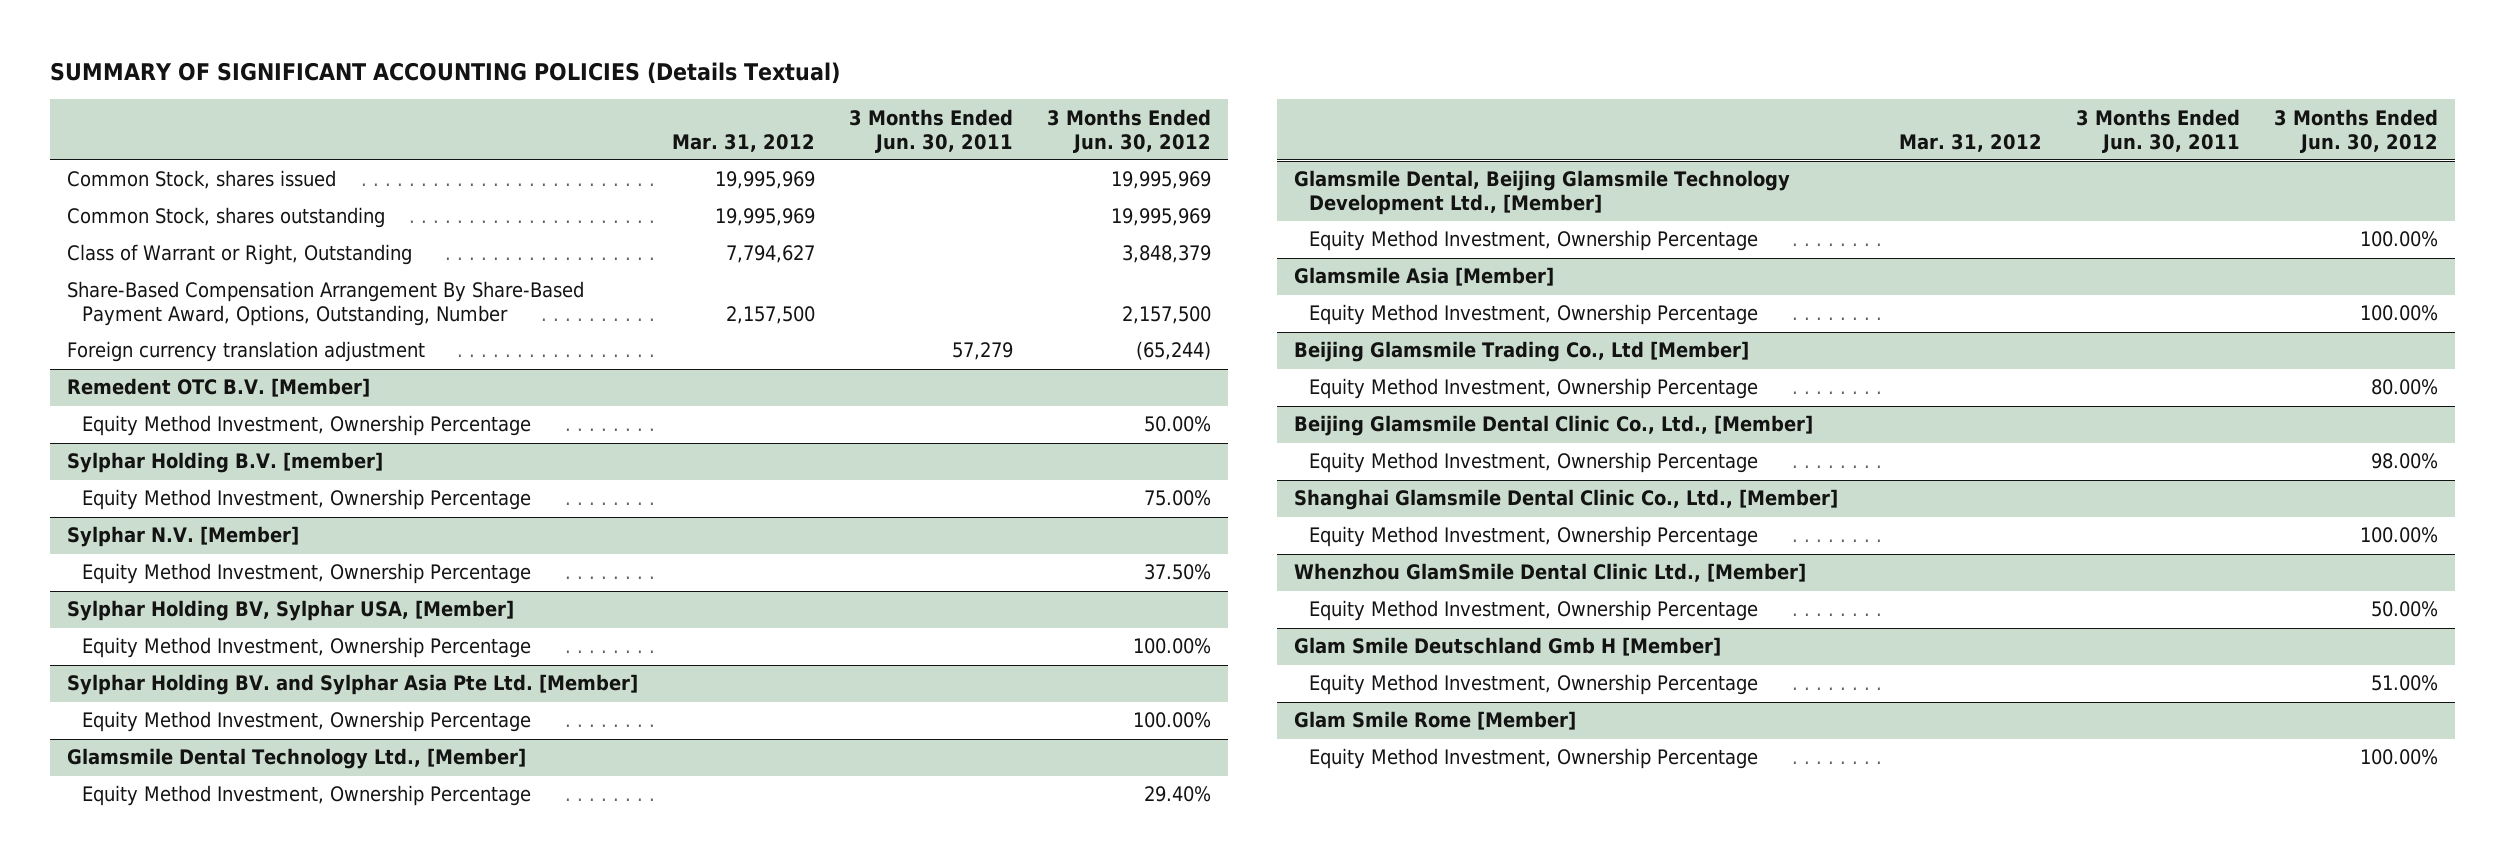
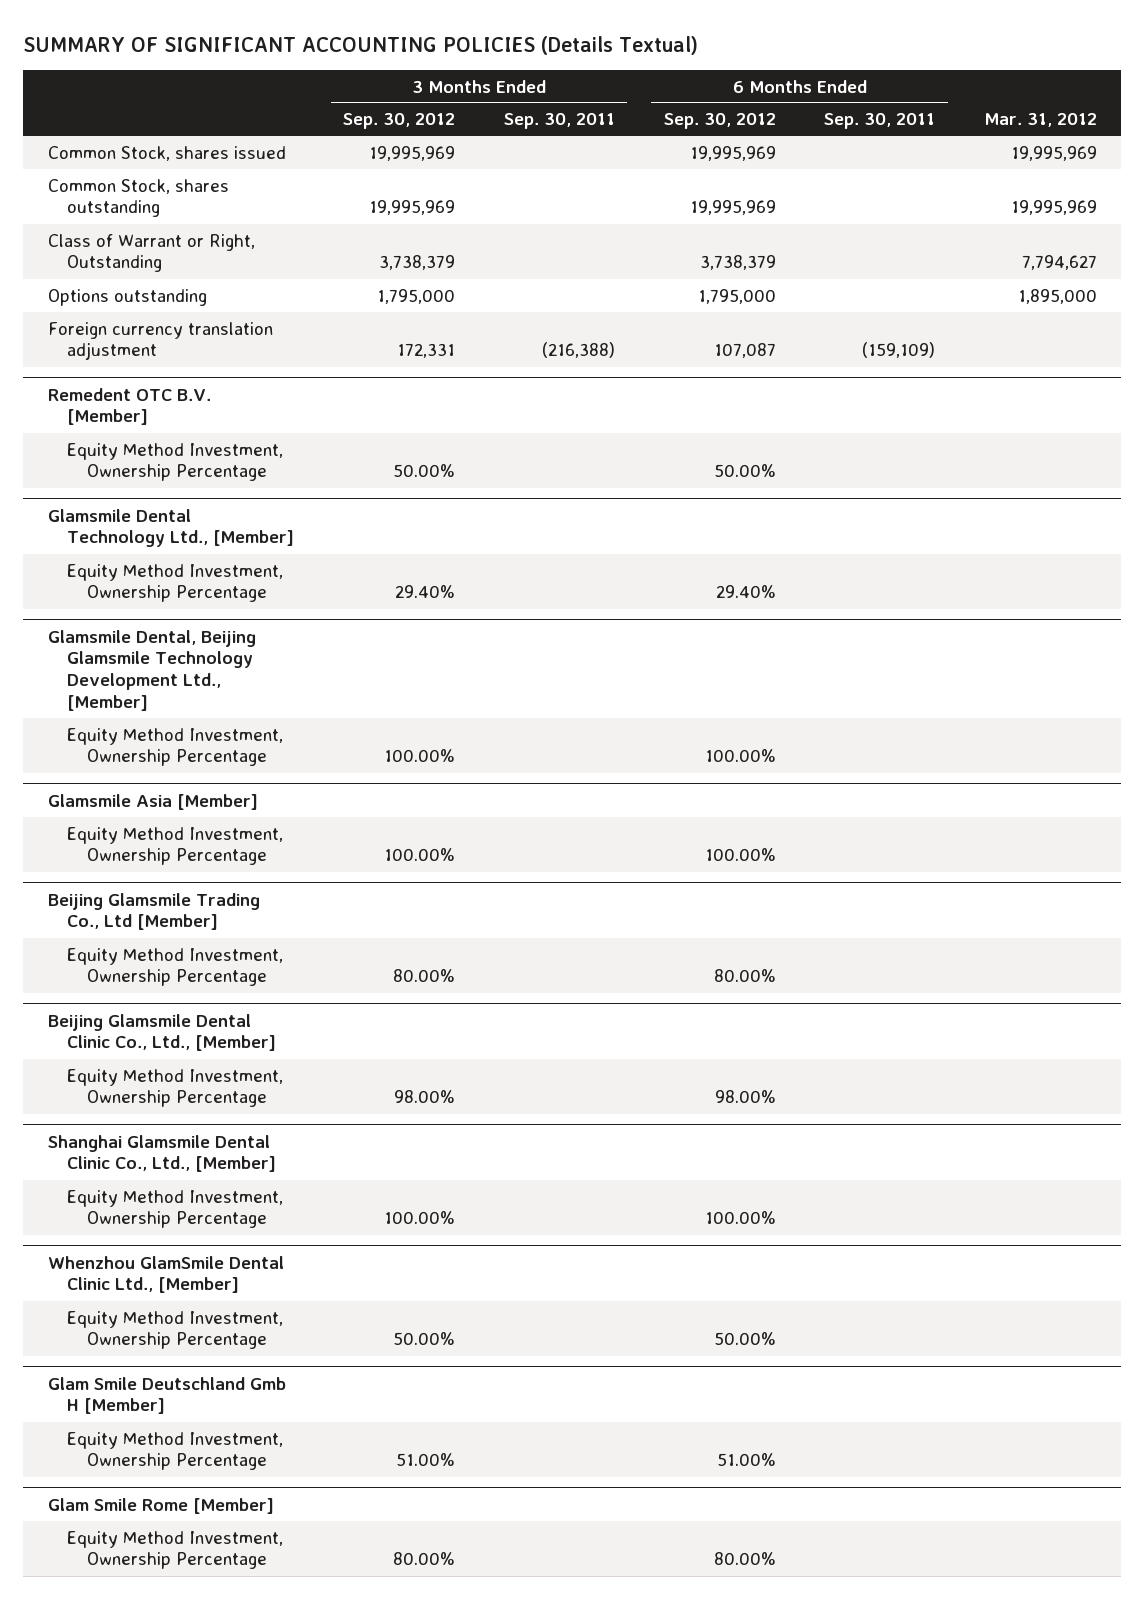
- | Mar. 31, 2012 | 3 Months Ended Jun. 30, 2011 | 3 Months Ended Jun. 30, 2012
+ | 3 Months Ended Sep. 30, 2012 | 3 Months Ended Sep. 30, 2011 | 6 Months Ended Sep. 30, 2012 | 6 Months Ended Sep. 30, 2011 | Mar. 31, 2012
- Share-Based Compensation Arrangement By Share-Based Payment Award, Options, Outstanding, Number | 2,157,500 | | 2,157,500
+ Options outstanding | 1,795,000 | | 1,795,000 | | 1,895,000
- Sylphar Holding B.V. [member]
- Equity Method Investment, Ownership Percentage | | | 75.00%
- Sylphar N.V. [Member]
- Equity Method Investment, Ownership Percentage | | | 37.50%
- Sylphar Holding BV, Sylphar USA, [Member]
- Equity Method Investment, Ownership Percentage | | | 100.00%
- Sylphar Holding BV. and Sylphar Asia Pte Ltd. [Member]
- Equity Method Investment, Ownership Percentage | | | 100.00%

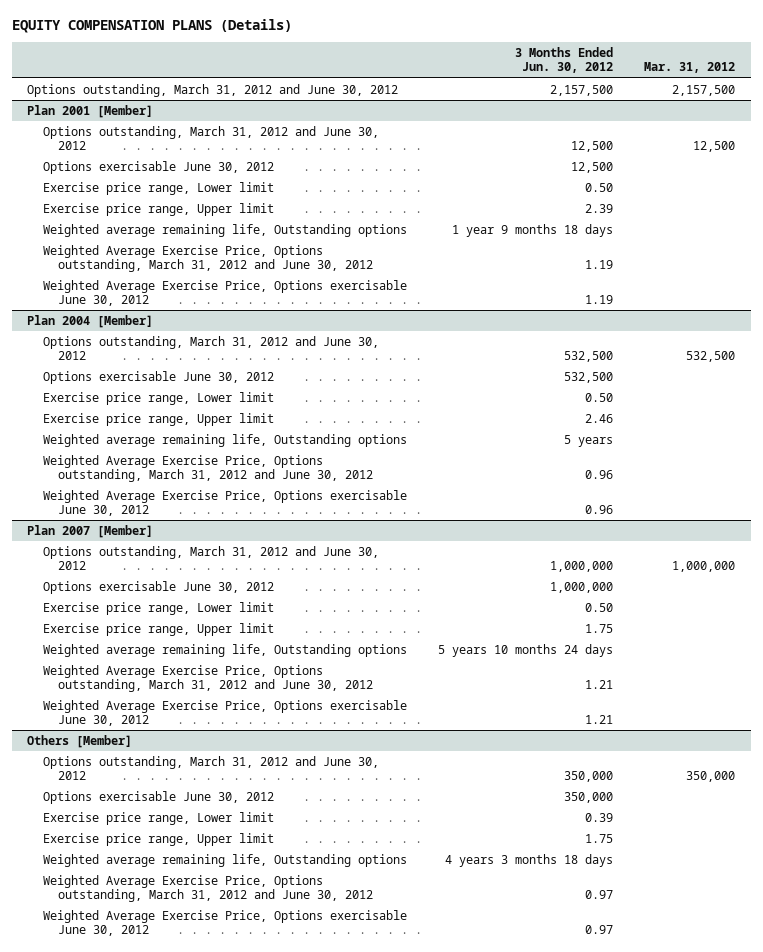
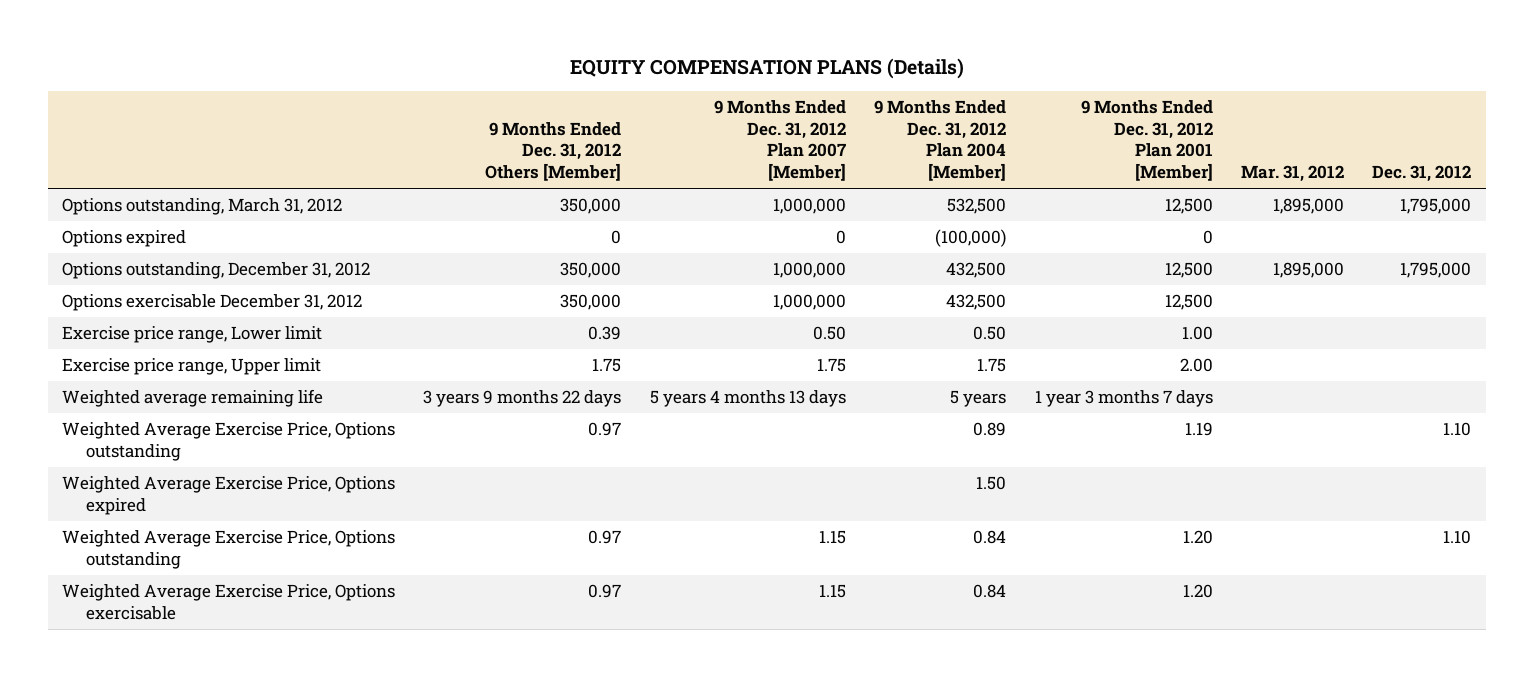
- | 3 Months Ended Jun. 30, 2012 | Mar. 31, 2012
+ | 9 Months Ended Dec. 31, 2012 Others [Member] | 9 Months Ended Dec. 31, 2012 Plan 2007 [Member] | 9 Months Ended Dec. 31, 2012 Plan 2004 [Member] | 9 Months Ended Dec. 31, 2012 Plan 2001 [Member] | Mar. 31, 2012 | Dec. 31, 2012
- Options outstanding, March 31, 2012 and June 30, 2012 | 2,157,500 | 2,157,500
- Plan 2001 [Member]
- Options outstanding, March 31, 2012 and June 30, 2012 | 12,500 | 12,500
- Options exercisable June 30, 2012 | 12,500 |
- Exercise price range, Lower limit | 0.50 |
- Exercise price range, Upper limit | 2.39 |
- Weighted average remaining life, Outstanding options | 1 year 9 months 18 days |
- Weighted Average Exercise Price, Options outstanding, March 31, 2012 and June 30, 2012 | 1.19 |
- Weighted Average Exercise Price, Options exercisable June 30, 2012 | 1.19 |
- Plan 2004 [Member]
- Options outstanding, March 31, 2012 and June 30, 2012 | 532,500 | 532,500
- Options exercisable June 30, 2012 | 532,500 |
- Exercise price range, Lower limit | 0.50 |
- Exercise price range, Upper limit | 2.46 |
- Weighted average remaining life, Outstanding options | 5 years |
- Weighted Average Exercise Price, Options outstanding, March 31, 2012 and June 30, 2012 | 0.96 |
- Weighted Average Exercise Price, Options exercisable June 30, 2012 | 0.96 |
- Plan 2007 [Member]
- Options outstanding, March 31, 2012 and June 30, 2012 | 1,000,000 | 1,000,000
- Options exercisable June 30, 2012 | 1,000,000 |
- Exercise price range, Lower limit | 0.50 |
- Exercise price range, Upper limit | 1.75 |
- Weighted average remaining life, Outstanding options | 5 years 10 months 24 days |
- Weighted Average Exercise Price, Options outstanding, March 31, 2012 and June 30, 2012 | 1.21 |
- Weighted Average Exercise Price, Options exercisable June 30, 2012 | 1.21 |
- Others [Member]
- Options outstanding, March 31, 2012 and June 30, 2012 | 350,000 | 350,000
- Options exercisable June 30, 2012 | 350,000 |
- Exercise price range, Lower limit | 0.39 |
- Exercise price range, Upper limit | 1.75 |
- Weighted average remaining life, Outstanding options | 4 years 3 months 18 days |
- Weighted Average Exercise Price, Options outstanding, March 31, 2012 and June 30, 2012 | 0.97 |
- Weighted Average Exercise Price, Options exercisable June 30, 2012 | 0.97 |
+ Options outstanding, March 31, 2012 | 350,000 | 1,000,000 | 532,500 | 12,500 | 1,895,000 | 1,795,000
+ Options expired | 0 | 0 | (100,000) | 0 | |
+ Options outstanding, December 31, 2012 | 350,000 | 1,000,000 | 432,500 | 12,500 | 1,895,000 | 1,795,000
+ Options exercisable December 31, 2012 | 350,000 | 1,000,000 | 432,500 | 12,500 | |
+ Exercise price range, Lower limit | 0.39 | 0.50 | 0.50 | 1.00 | |
+ Exercise price range, Upper limit | 1.75 | 1.75 | 1.75 | 2.00 | |
+ Weighted average remaining life | 3 years 9 months 22 days | 5 years 4 months 13 days | 5 years | 1 year 3 months 7 days | |
+ Weighted Average Exercise Price, Options outstanding | 0.97 | | 0.89 | 1.19 | | 1.10
+ Weighted Average Exercise Price, Options expired | | | 1.50 | | |
+ Weighted Average Exercise Price, Options outstanding | 0.97 | 1.15 | 0.84 | 1.20 | | 1.10
+ Weighted Average Exercise Price, Options exercisable | 0.97 | 1.15 | 0.84 | 1.20 | |

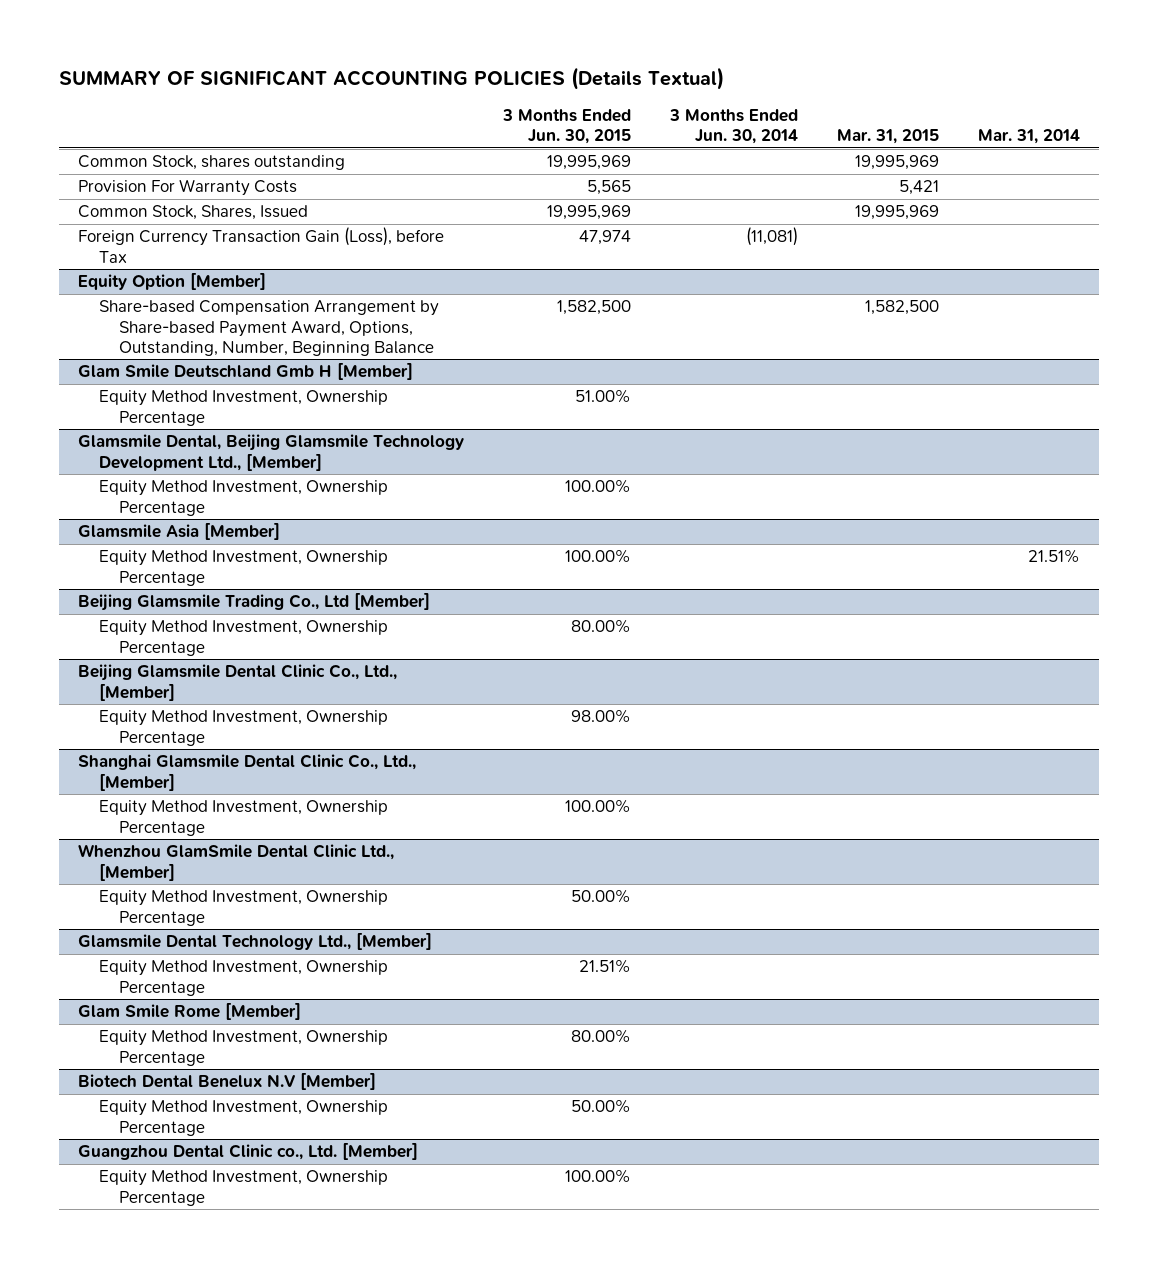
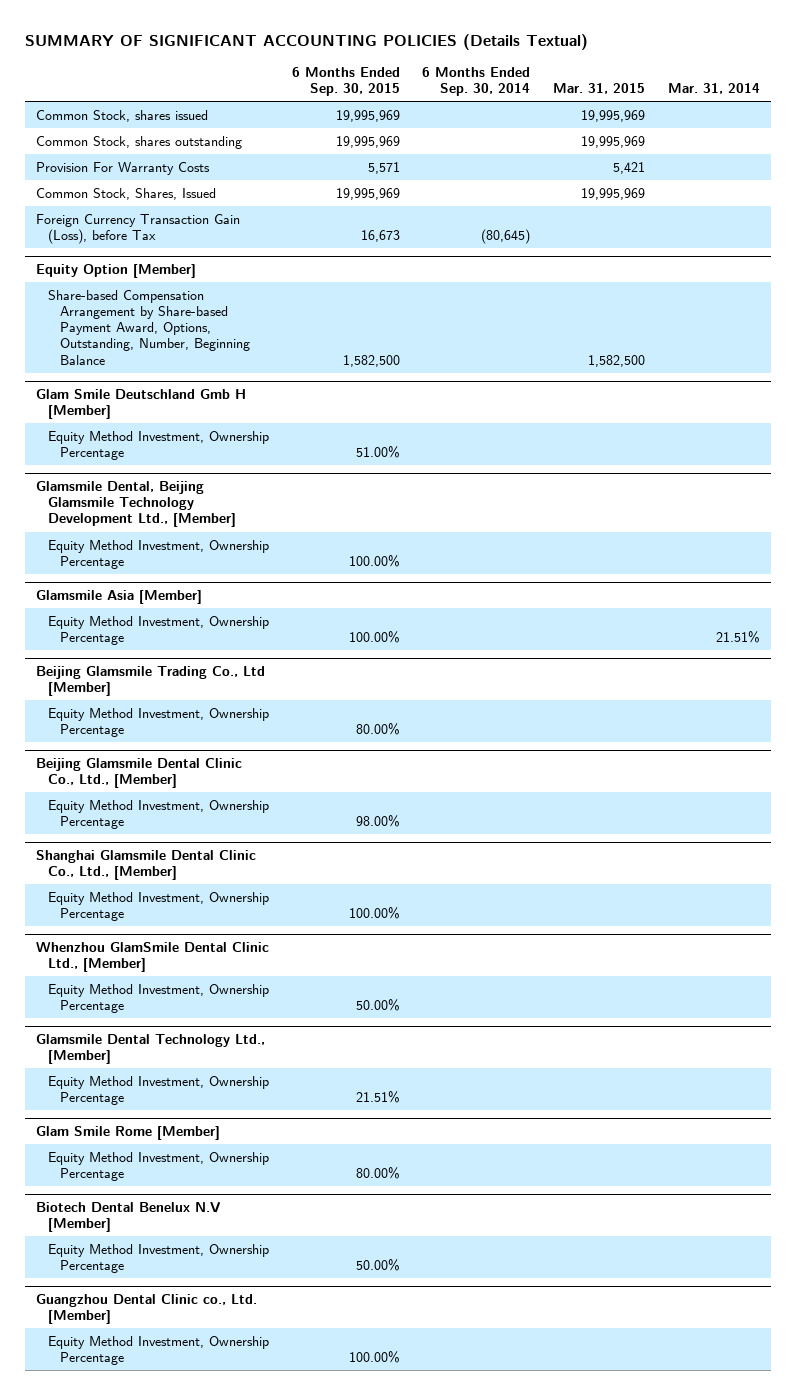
- | 3 Months Ended Jun. 30, 2015 | 3 Months Ended Jun. 30, 2014 | Mar. 31, 2015 | Mar. 31, 2014
+ | 6 Months Ended Sep. 30, 2015 | 6 Months Ended Sep. 30, 2014 | Mar. 31, 2015 | Mar. 31, 2014
+ Common Stock, shares issued | 19,995,969 | | 19,995,969 |

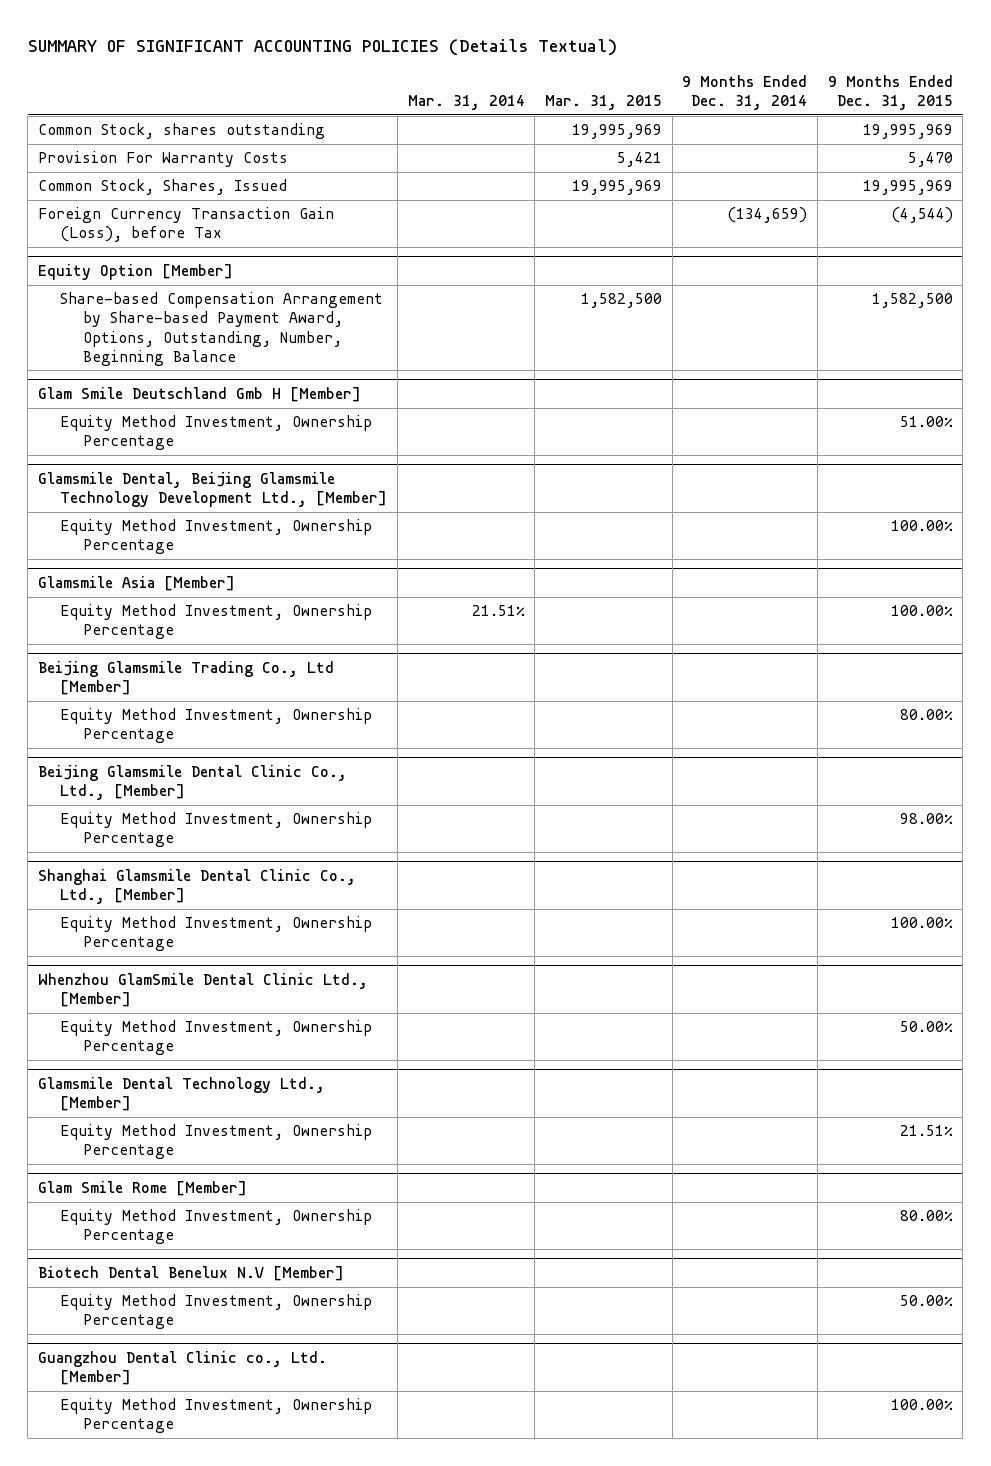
- | 6 Months Ended Sep. 30, 2015 | 6 Months Ended Sep. 30, 2014 | Mar. 31, 2015 | Mar. 31, 2014
+ | Mar. 31, 2014 | Mar. 31, 2015 | 9 Months Ended Dec. 31, 2014 | 9 Months Ended Dec. 31, 2015
- Common Stock, shares issued | 19,995,969 | | 19,995,969 |

